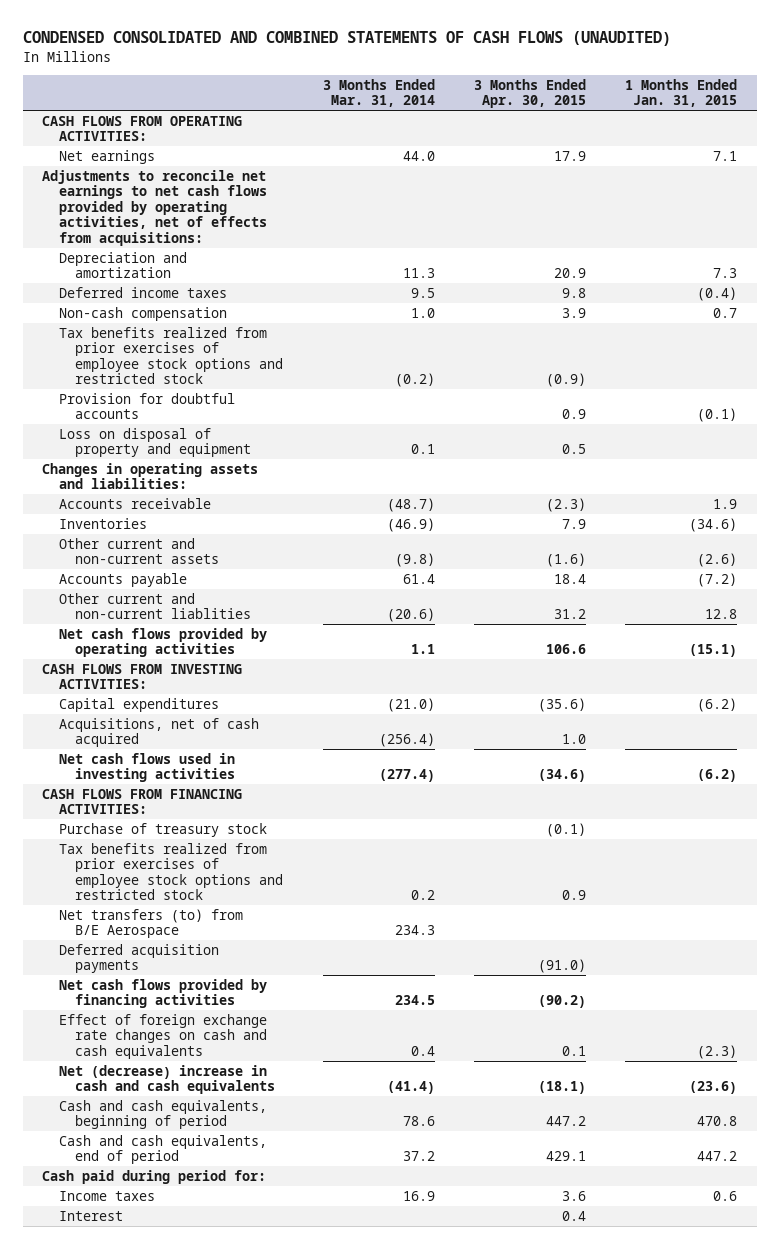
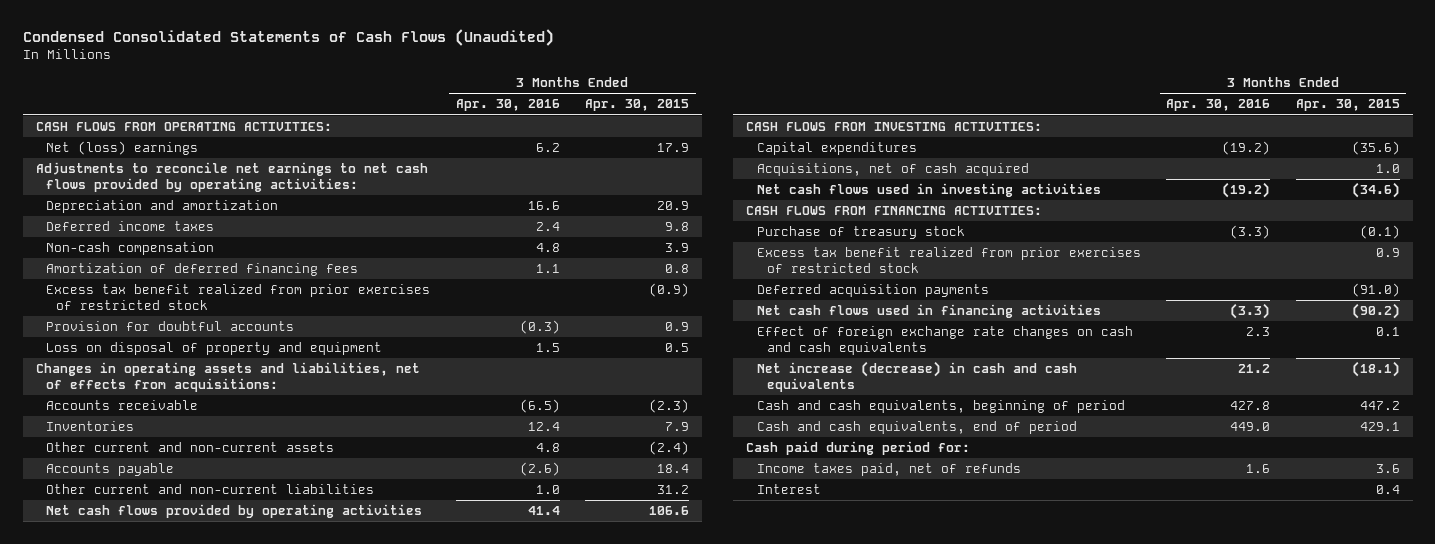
- CONDENSED CONSOLIDATED AND COMBINED STATEMENTS OF CASH FLOWS (UNAUDITED)
+ Condensed Consolidated Statements of Cash Flows (Unaudited)
- | 3 Months Ended Mar. 31, 2014 | 3 Months Ended Apr. 30, 2015 | 1 Months Ended Jan. 31, 2015
+ | 3 Months Ended Apr. 30, 2016 | 3 Months Ended Apr. 30, 2015
- Net earnings | 44.0 | 17.9 | 7.1
- Adjustments to reconcile net earnings to net cash flows provided by operating activities, net of effects from acquisitions:
+ Net (loss) earnings | 6.2 | 17.9
+ Adjustments to reconcile net earnings to net cash flows provided by operating activities:
- Tax benefits realized from prior exercises of employee stock options and restricted stock | (0.2) | (0.9) |
+ Amortization of deferred financing fees | 1.1 | 0.8
+ Excess tax benefit realized from prior exercises of restricted stock | | (0.9)
- Changes in operating assets and liabilities:
+ Changes in operating assets and liabilities, net of effects from acquisitions:
- Other current and non-current assets | (9.8) | (1.6) | (2.6)
+ Other current and non-current assets | 4.8 | (2.4)
- Other current and non-current liablities | (20.6) | 31.2 | 12.8
+ Other current and non-current liabilities | 1.0 | 31.2
- Tax benefits realized from prior exercises of employee stock options and restricted stock | 0.2 | 0.9 |
- Net transfers (to) from B/E Aerospace | 234.3 | |
+ Excess tax benefit realized from prior exercises of restricted stock | | 0.9
- Net cash flows provided by financing activities | 234.5 | (90.2) |
+ Net cash flows used in financing activities | (3.3) | (90.2)
- Net (decrease) increase in cash and cash equivalents | (41.4) | (18.1) | (23.6)
+ Net increase (decrease) in cash and cash equivalents | 21.2 | (18.1)
- Income taxes | 16.9 | 3.6 | 0.6
+ Income taxes paid, net of refunds | 1.6 | 3.6

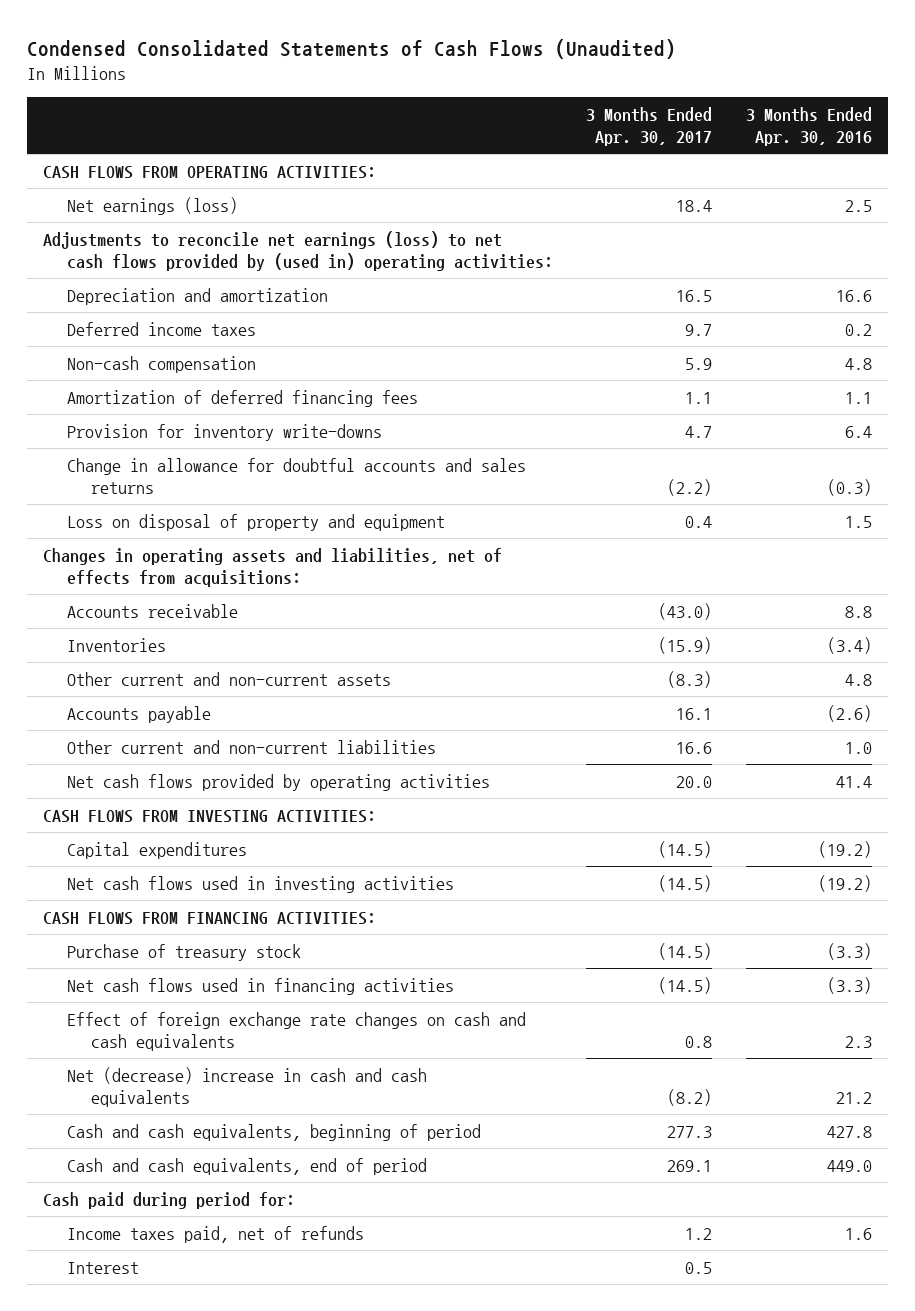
- | 3 Months Ended Apr. 30, 2016 | 3 Months Ended Apr. 30, 2015
+ | 3 Months Ended Apr. 30, 2017 | 3 Months Ended Apr. 30, 2016
- Net (loss) earnings | 6.2 | 17.9
- Adjustments to reconcile net earnings to net cash flows provided by operating activities:
+ Net earnings (loss) | 18.4 | 2.5
+ Adjustments to reconcile net earnings (loss) to net cash flows provided by (used in) operating activities:
- Deferred income taxes | 2.4 | 9.8
+ Deferred income taxes | 9.7 | 0.2
- Excess tax benefit realized from prior exercises of restricted stock | | (0.9)
- Provision for doubtful accounts | (0.3) | 0.9
+ Provision for inventory write-downs | 4.7 | 6.4
+ Change in allowance for doubtful accounts and sales returns | (2.2) | (0.3)
- Accounts receivable | (6.5) | (2.3)
- Inventories | 12.4 | 7.9
+ Accounts receivable | (43.0) | 8.8
+ Inventories | (15.9) | (3.4)
- Acquisitions, net of cash acquired | | 1.0
- Excess tax benefit realized from prior exercises of restricted stock | | 0.9
- Deferred acquisition payments | | (91.0)
- Net increase (decrease) in cash and cash equivalents | 21.2 | (18.1)
+ Net (decrease) increase in cash and cash equivalents | (8.2) | 21.2

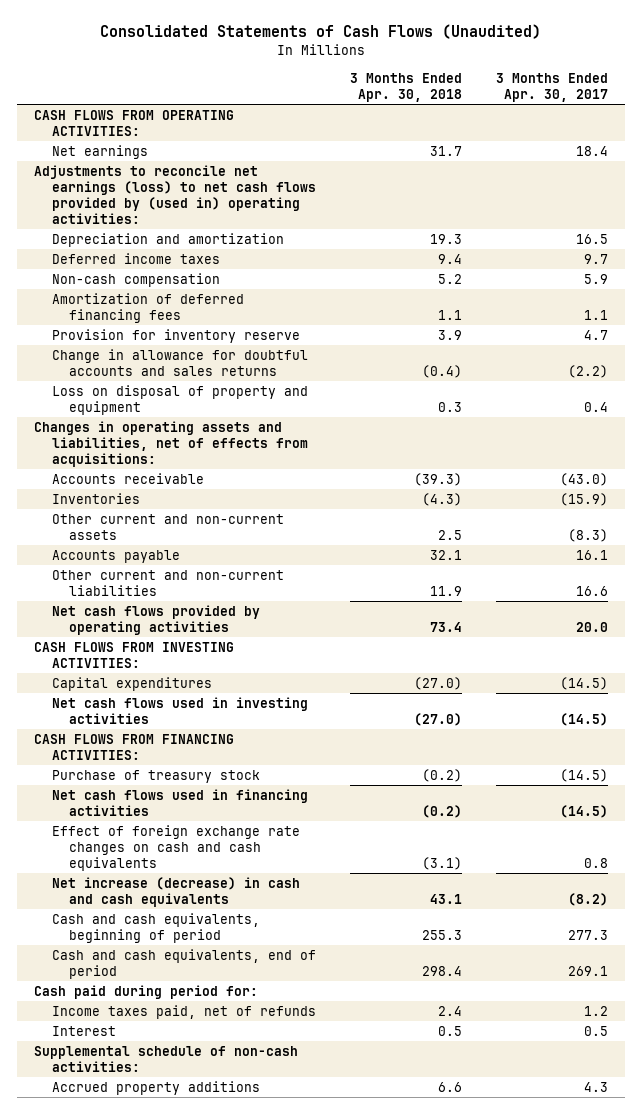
- Condensed Consolidated Statements of Cash Flows (Unaudited)
+ Consolidated Statements of Cash Flows (Unaudited)
- | 3 Months Ended Apr. 30, 2017 | 3 Months Ended Apr. 30, 2016
+ | 3 Months Ended Apr. 30, 2018 | 3 Months Ended Apr. 30, 2017
- Net earnings (loss) | 18.4 | 2.5
+ Net earnings | 31.7 | 18.4
- Provision for inventory write-downs | 4.7 | 6.4
+ Provision for inventory reserve | 3.9 | 4.7
- Net (decrease) increase in cash and cash equivalents | (8.2) | 21.2
+ Net increase (decrease) in cash and cash equivalents | 43.1 | (8.2)
+ Supplemental schedule of non-cash activities:
+ Accrued property additions | 6.6 | 4.3

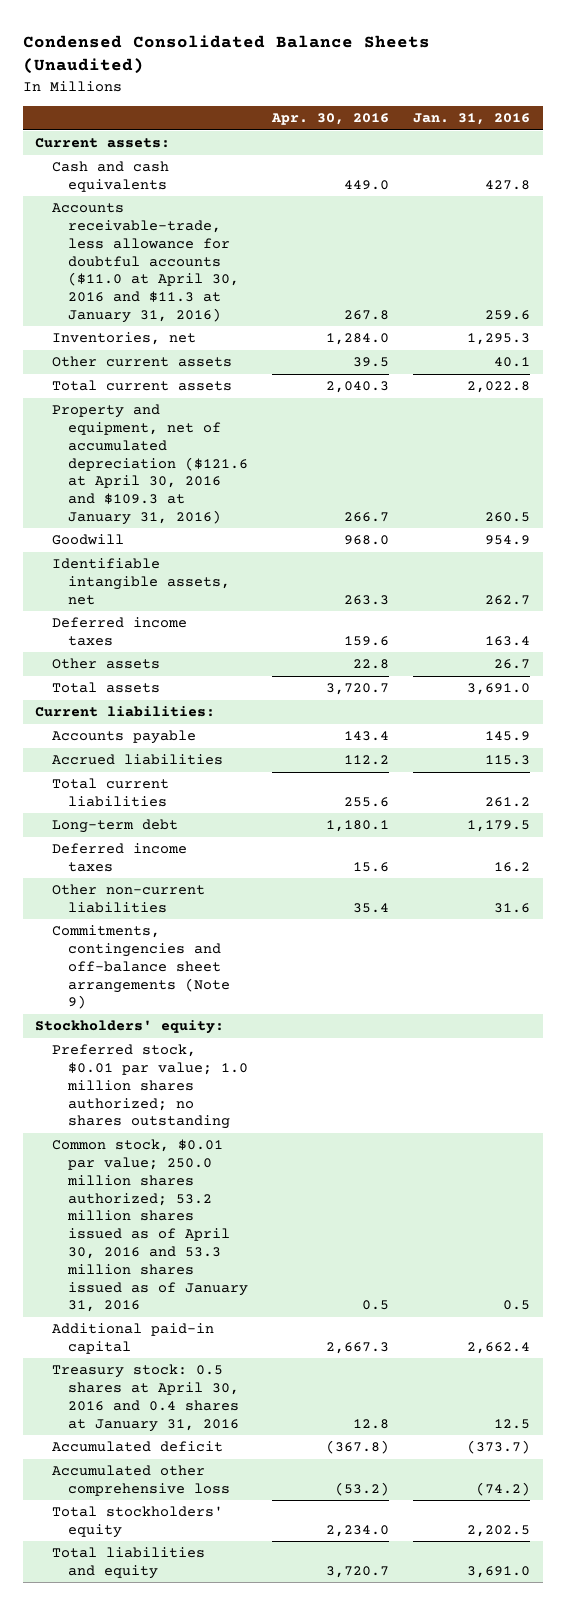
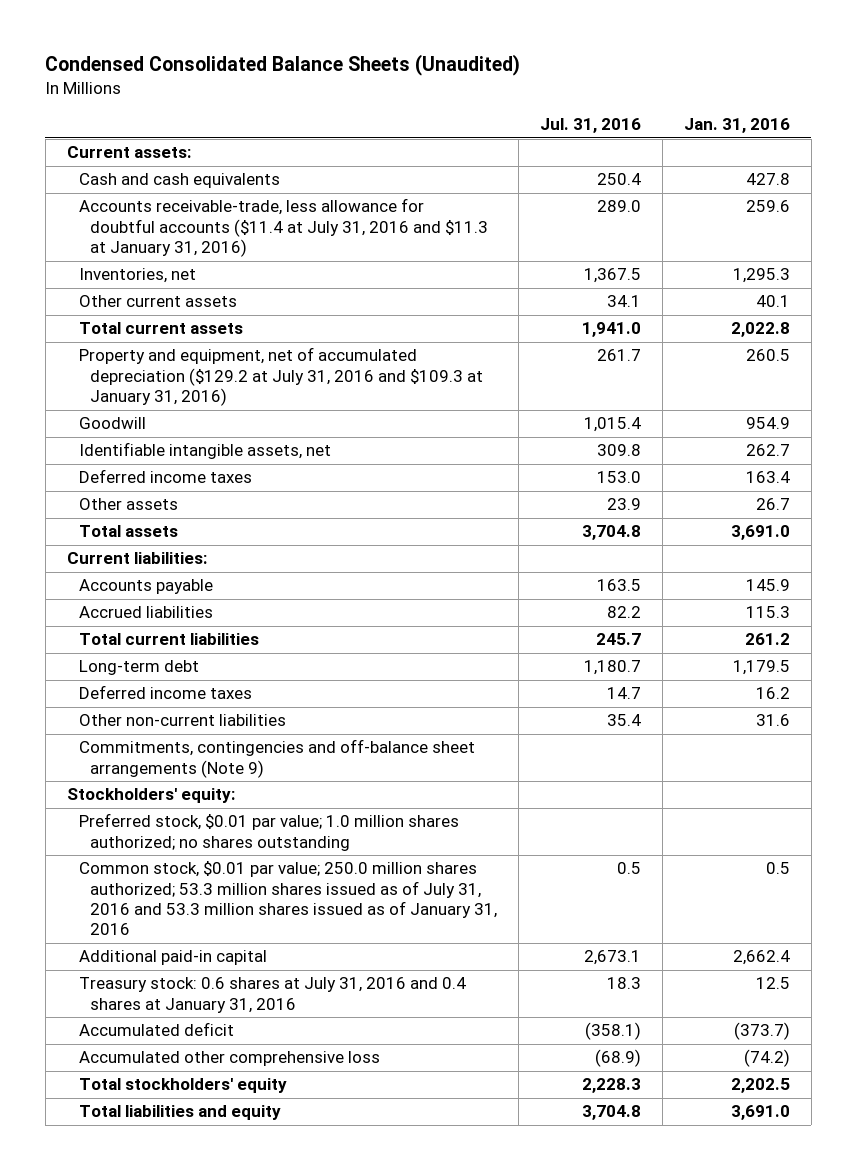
- | Apr. 30, 2016 | Jan. 31, 2016
+ | Jul. 31, 2016 | Jan. 31, 2016
- Accounts receivable-trade, less allowance for doubtful accounts ($11.0 at April 30, 2016 and $11.3 at January 31, 2016) | 267.8 | 259.6
+ Accounts receivable-trade, less allowance for doubtful accounts ($11.4 at July 31, 2016 and $11.3 at January 31, 2016) | 289.0 | 259.6
- Property and equipment, net of accumulated depreciation ($121.6 at April 30, 2016 and $109.3 at January 31, 2016) | 266.7 | 260.5
+ Property and equipment, net of accumulated depreciation ($129.2 at July 31, 2016 and $109.3 at January 31, 2016) | 261.7 | 260.5
- Common stock, $0.01 par value; 250.0 million shares authorized; 53.2 million shares issued as of April 30, 2016 and 53.3 million shares issued as of January 31, 2016 | 0.5 | 0.5
+ Common stock, $0.01 par value; 250.0 million shares authorized; 53.3 million shares issued as of July 31, 2016 and 53.3 million shares issued as of January 31, 2016 | 0.5 | 0.5
- Treasury stock: 0.5 shares at April 30, 2016 and 0.4 shares at January 31, 2016 | 12.8 | 12.5
+ Treasury stock: 0.6 shares at July 31, 2016 and 0.4 shares at January 31, 2016 | 18.3 | 12.5

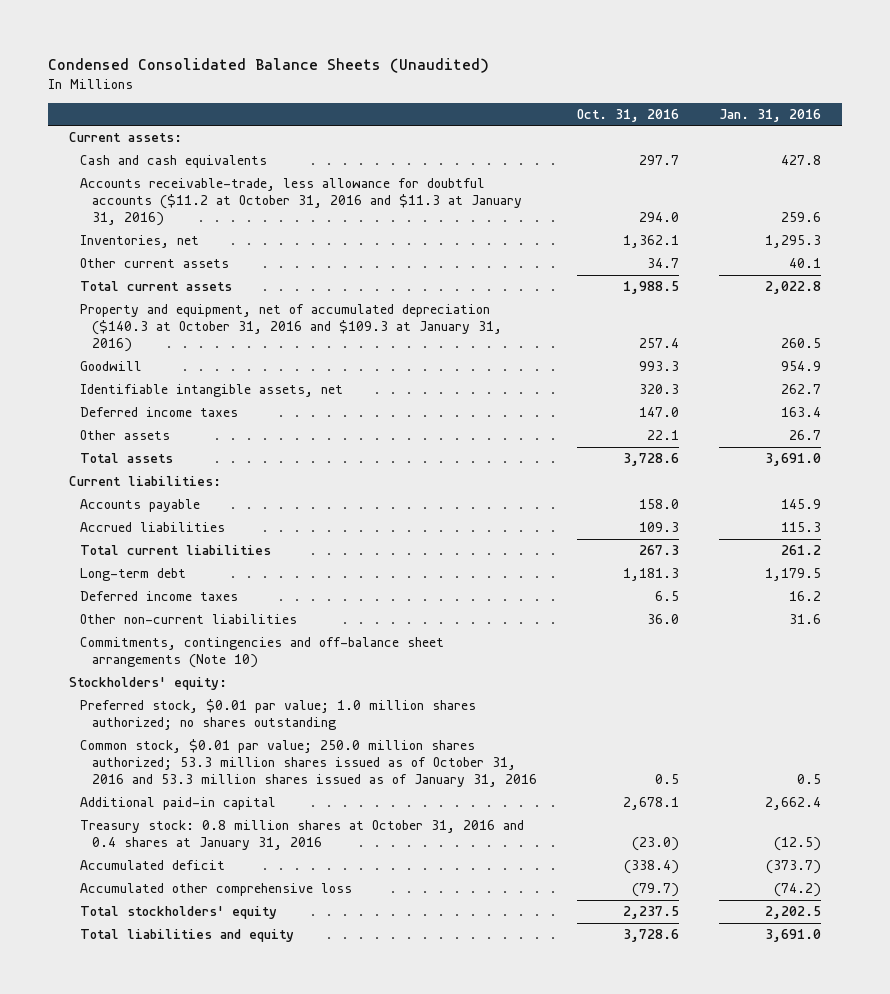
- | Jul. 31, 2016 | Jan. 31, 2016
+ | Oct. 31, 2016 | Jan. 31, 2016
- Accounts receivable-trade, less allowance for doubtful accounts ($11.4 at July 31, 2016 and $11.3 at January 31, 2016) | 289.0 | 259.6
+ Accounts receivable-trade, less allowance for doubtful accounts ($11.2 at October 31, 2016 and $11.3 at January 31, 2016) | 294.0 | 259.6
- Property and equipment, net of accumulated depreciation ($129.2 at July 31, 2016 and $109.3 at January 31, 2016) | 261.7 | 260.5
+ Property and equipment, net of accumulated depreciation ($140.3 at October 31, 2016 and $109.3 at January 31, 2016) | 257.4 | 260.5
- Commitments, contingencies and off-balance sheet arrangements (Note 9)
+ Commitments, contingencies and off-balance sheet arrangements (Note 10)
- Common stock, $0.01 par value; 250.0 million shares authorized; 53.3 million shares issued as of July 31, 2016 and 53.3 million shares issued as of January 31, 2016 | 0.5 | 0.5
+ Common stock, $0.01 par value; 250.0 million shares authorized; 53.3 million shares issued as of October 31, 2016 and 53.3 million shares issued as of January 31, 2016 | 0.5 | 0.5
- Treasury stock: 0.6 shares at July 31, 2016 and 0.4 shares at January 31, 2016 | 18.3 | 12.5
+ Treasury stock: 0.8 million shares at October 31, 2016 and 0.4 shares at January 31, 2016 | (23.0) | (12.5)

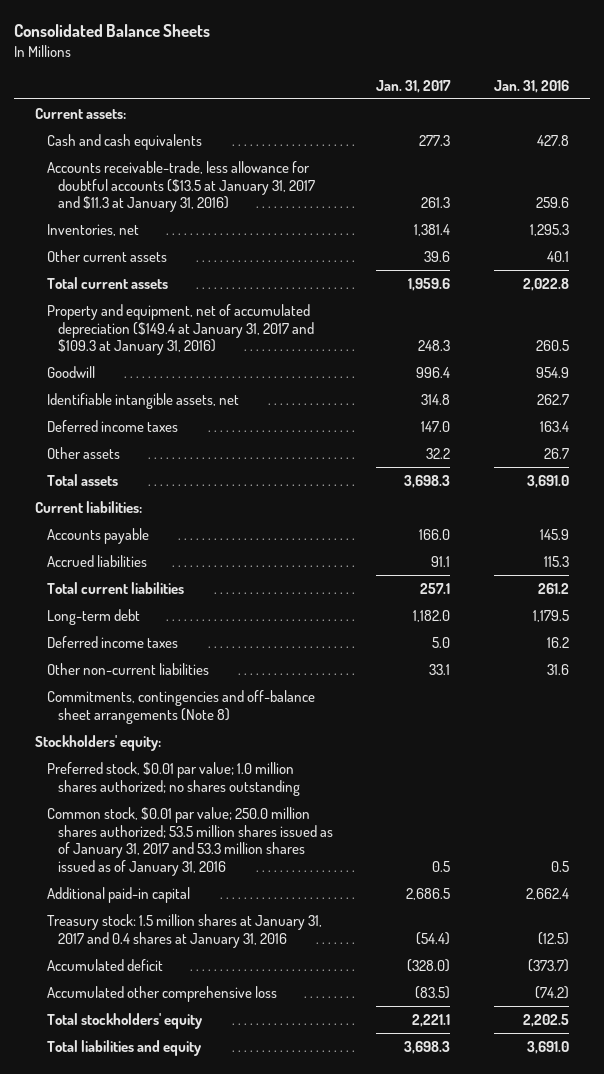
- Condensed Consolidated Balance Sheets (Unaudited)
+ Consolidated Balance Sheets
- | Oct. 31, 2016 | Jan. 31, 2016
+ | Jan. 31, 2017 | Jan. 31, 2016
- Accounts receivable-trade, less allowance for doubtful accounts ($11.2 at October 31, 2016 and $11.3 at January 31, 2016) | 294.0 | 259.6
+ Accounts receivable-trade, less allowance for doubtful accounts ($13.5 at January 31, 2017 and $11.3 at January 31, 2016) | 261.3 | 259.6
- Property and equipment, net of accumulated depreciation ($140.3 at October 31, 2016 and $109.3 at January 31, 2016) | 257.4 | 260.5
+ Property and equipment, net of accumulated depreciation ($149.4 at January 31, 2017 and $109.3 at January 31, 2016) | 248.3 | 260.5
- Commitments, contingencies and off-balance sheet arrangements (Note 10)
+ Commitments, contingencies and off-balance sheet arrangements (Note 8)
- Common stock, $0.01 par value; 250.0 million shares authorized; 53.3 million shares issued as of October 31, 2016 and 53.3 million shares issued as of January 31, 2016 | 0.5 | 0.5
+ Common stock, $0.01 par value; 250.0 million shares authorized; 53.5 million shares issued as of January 31, 2017 and 53.3 million shares issued as of January 31, 2016 | 0.5 | 0.5
- Treasury stock: 0.8 million shares at October 31, 2016 and 0.4 shares at January 31, 2016 | (23.0) | (12.5)
+ Treasury stock: 1.5 million shares at January 31, 2017 and 0.4 shares at January 31, 2016 | (54.4) | (12.5)

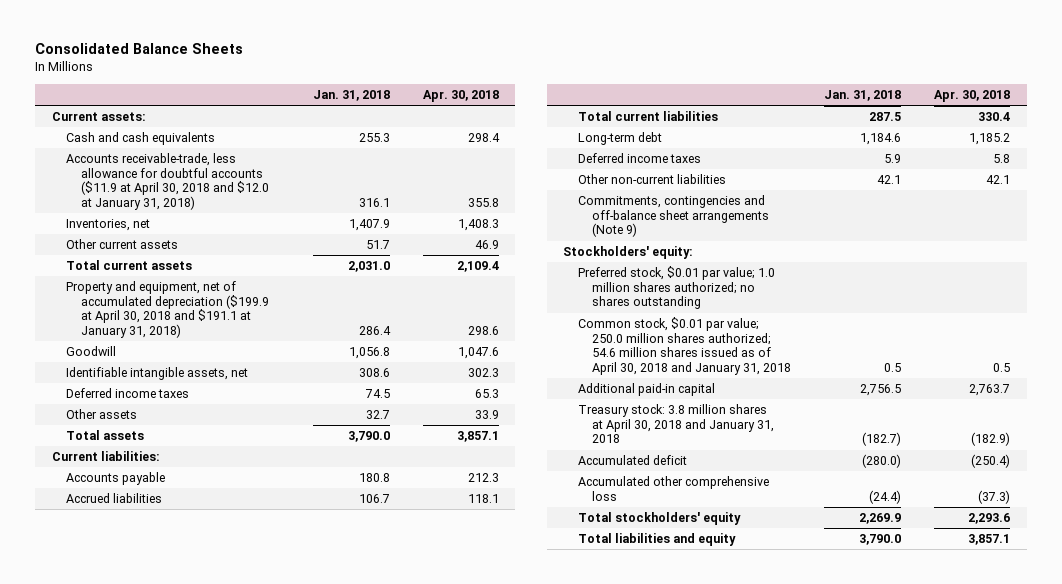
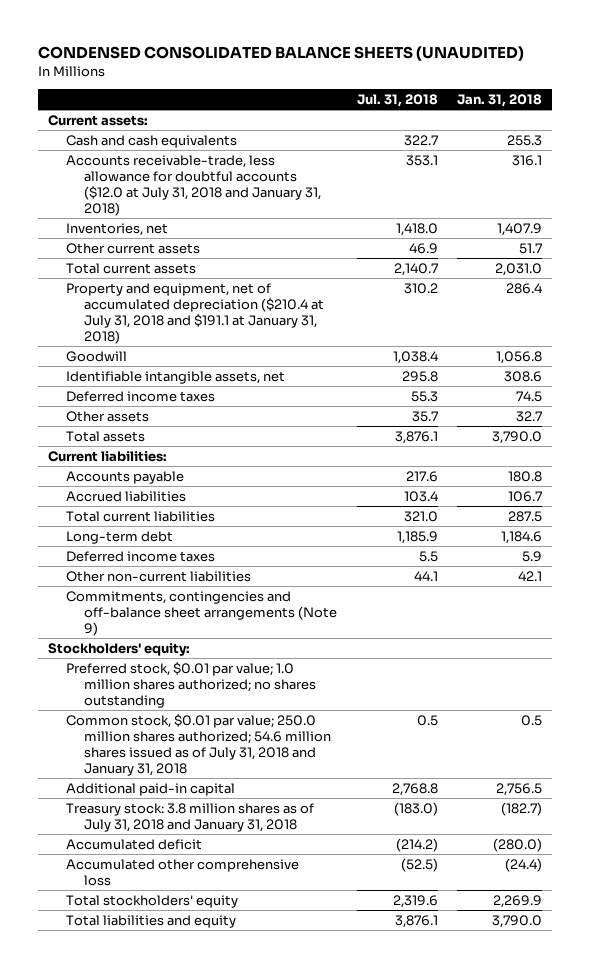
- Consolidated Balance Sheets
+ CONDENSED CONSOLIDATED BALANCE SHEETS (UNAUDITED)
- | Jan. 31, 2018 | Apr. 30, 2018
+ | Jul. 31, 2018 | Jan. 31, 2018
- Accounts receivable-trade, less allowance for doubtful accounts ($11.9 at April 30, 2018 and $12.0 at January 31, 2018) | 316.1 | 355.8
+ Accounts receivable-trade, less allowance for doubtful accounts ($12.0 at July 31, 2018 and January 31, 2018) | 353.1 | 316.1
- Property and equipment, net of accumulated depreciation ($199.9 at April 30, 2018 and $191.1 at January 31, 2018) | 286.4 | 298.6
+ Property and equipment, net of accumulated depreciation ($210.4 at July 31, 2018 and $191.1 at January 31, 2018) | 310.2 | 286.4
- Common stock, $0.01 par value; 250.0 million shares authorized; 54.6 million shares issued as of April 30, 2018 and January 31, 2018 | 0.5 | 0.5
+ Common stock, $0.01 par value; 250.0 million shares authorized; 54.6 million shares issued as of July 31, 2018 and January 31, 2018 | 0.5 | 0.5
- Treasury stock: 3.8 million shares at April 30, 2018 and January 31, 2018 | (182.7) | (182.9)
+ Treasury stock: 3.8 million shares as of July 31, 2018 and January 31, 2018 | (183.0) | (182.7)

